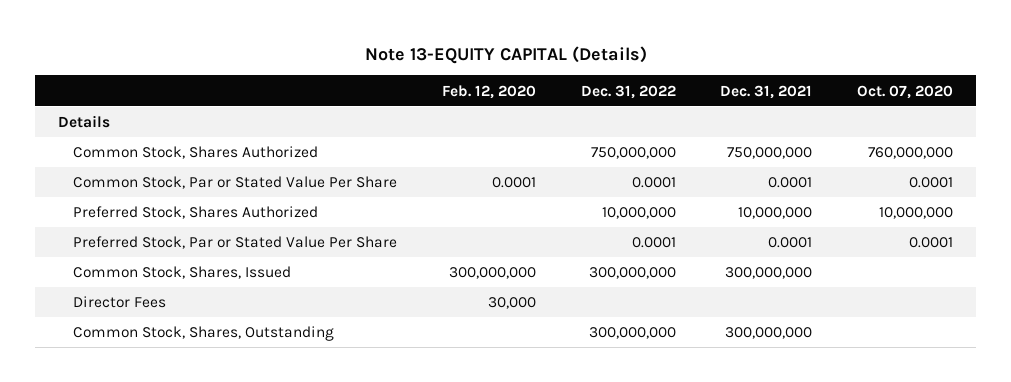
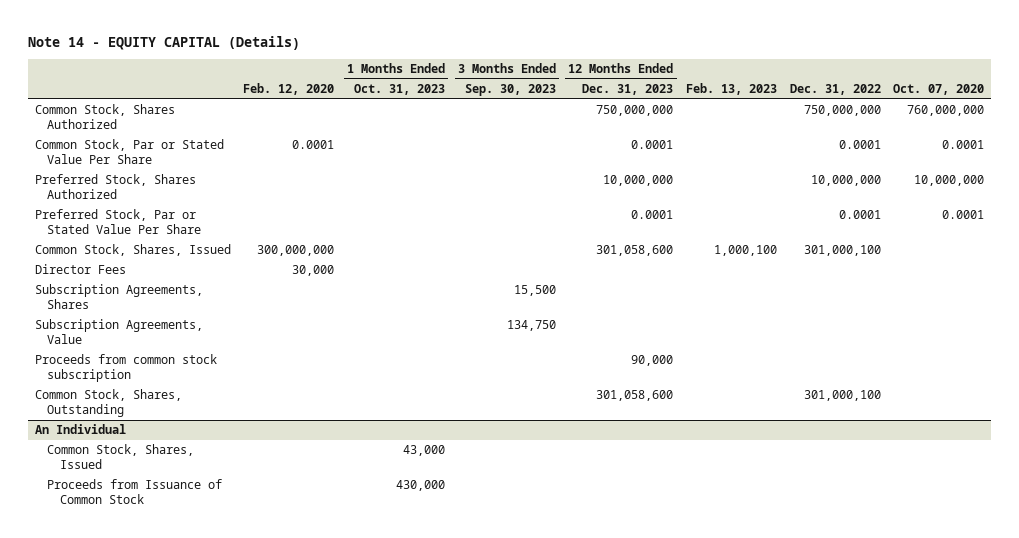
- Note 13-EQUITY CAPITAL (Details)
+ Note 14 - EQUITY CAPITAL (Details)
- | Feb. 12, 2020 | Dec. 31, 2022 | Dec. 31, 2021 | Oct. 07, 2020
+ | Feb. 12, 2020 | 1 Months Ended Oct. 31, 2023 | 3 Months Ended Sep. 30, 2023 | 12 Months Ended Dec. 31, 2023 | Feb. 13, 2023 | Dec. 31, 2022 | Oct. 07, 2020
- Details
- Common Stock, Shares, Issued | 300,000,000 | 300,000,000 | 300,000,000 |
+ Common Stock, Shares, Issued | 300,000,000 | | | 301,058,600 | 1,000,100 | 301,000,100 |
- Common Stock, Shares, Outstanding | | 300,000,000 | 300,000,000 |
+ Subscription Agreements, Shares | | | 15,500 | | | |
+ Subscription Agreements, Value | | | 134,750 | | | |
+ Proceeds from common stock subscription | | | | 90,000 | | |
+ Common Stock, Shares, Outstanding | | | | 301,058,600 | | 301,000,100 |
+ An Individual
+ Common Stock, Shares, Issued | | 43,000 | | | | |
+ Proceeds from Issuance of Common Stock | | 430,000 | | | | |

